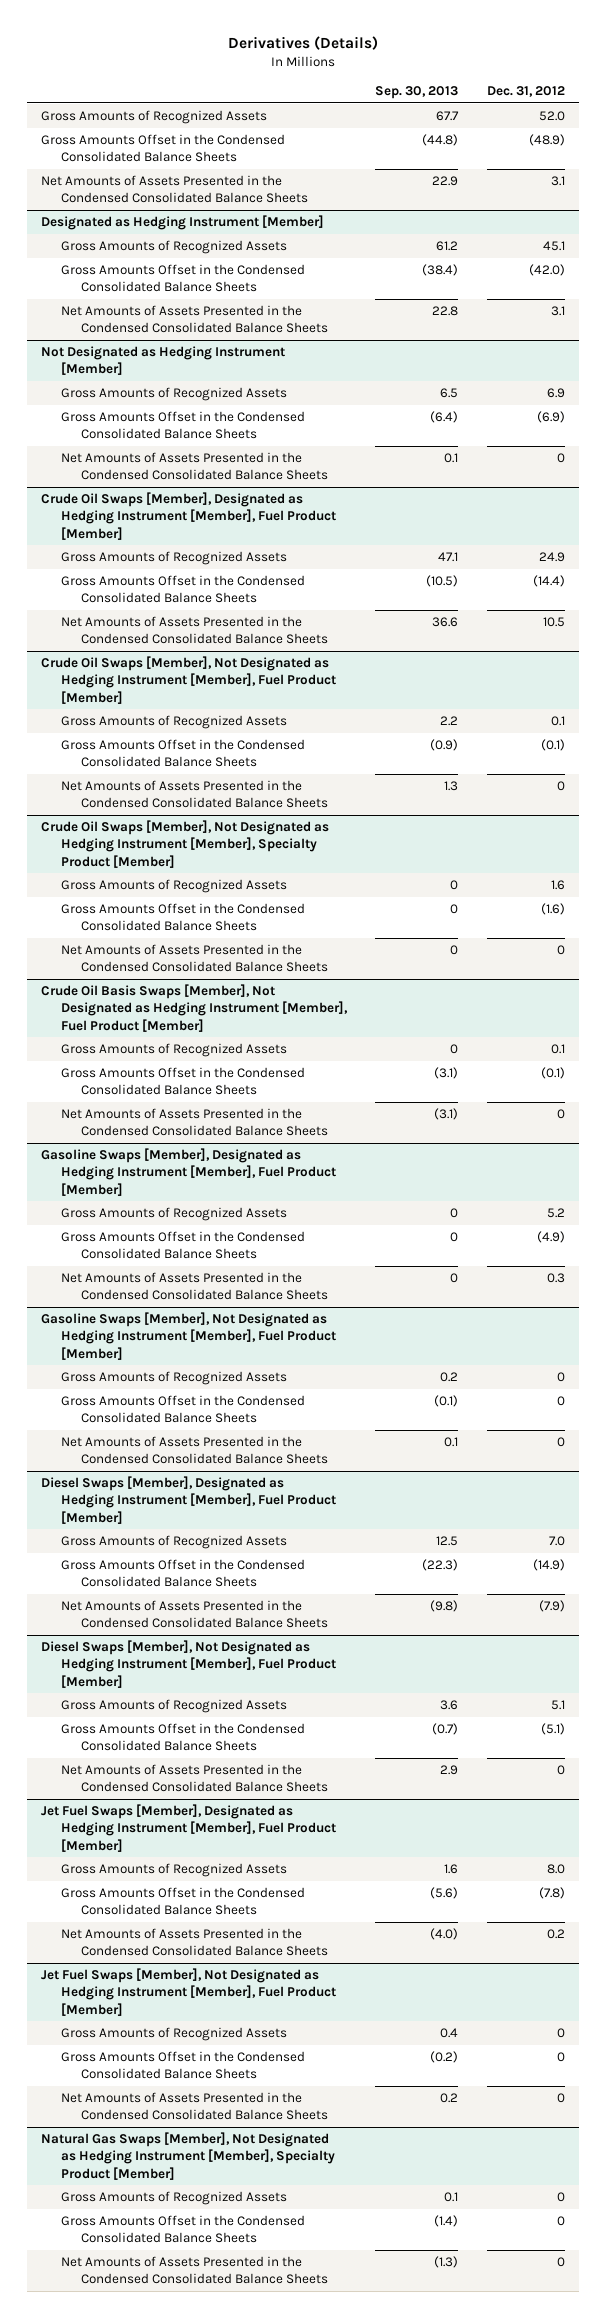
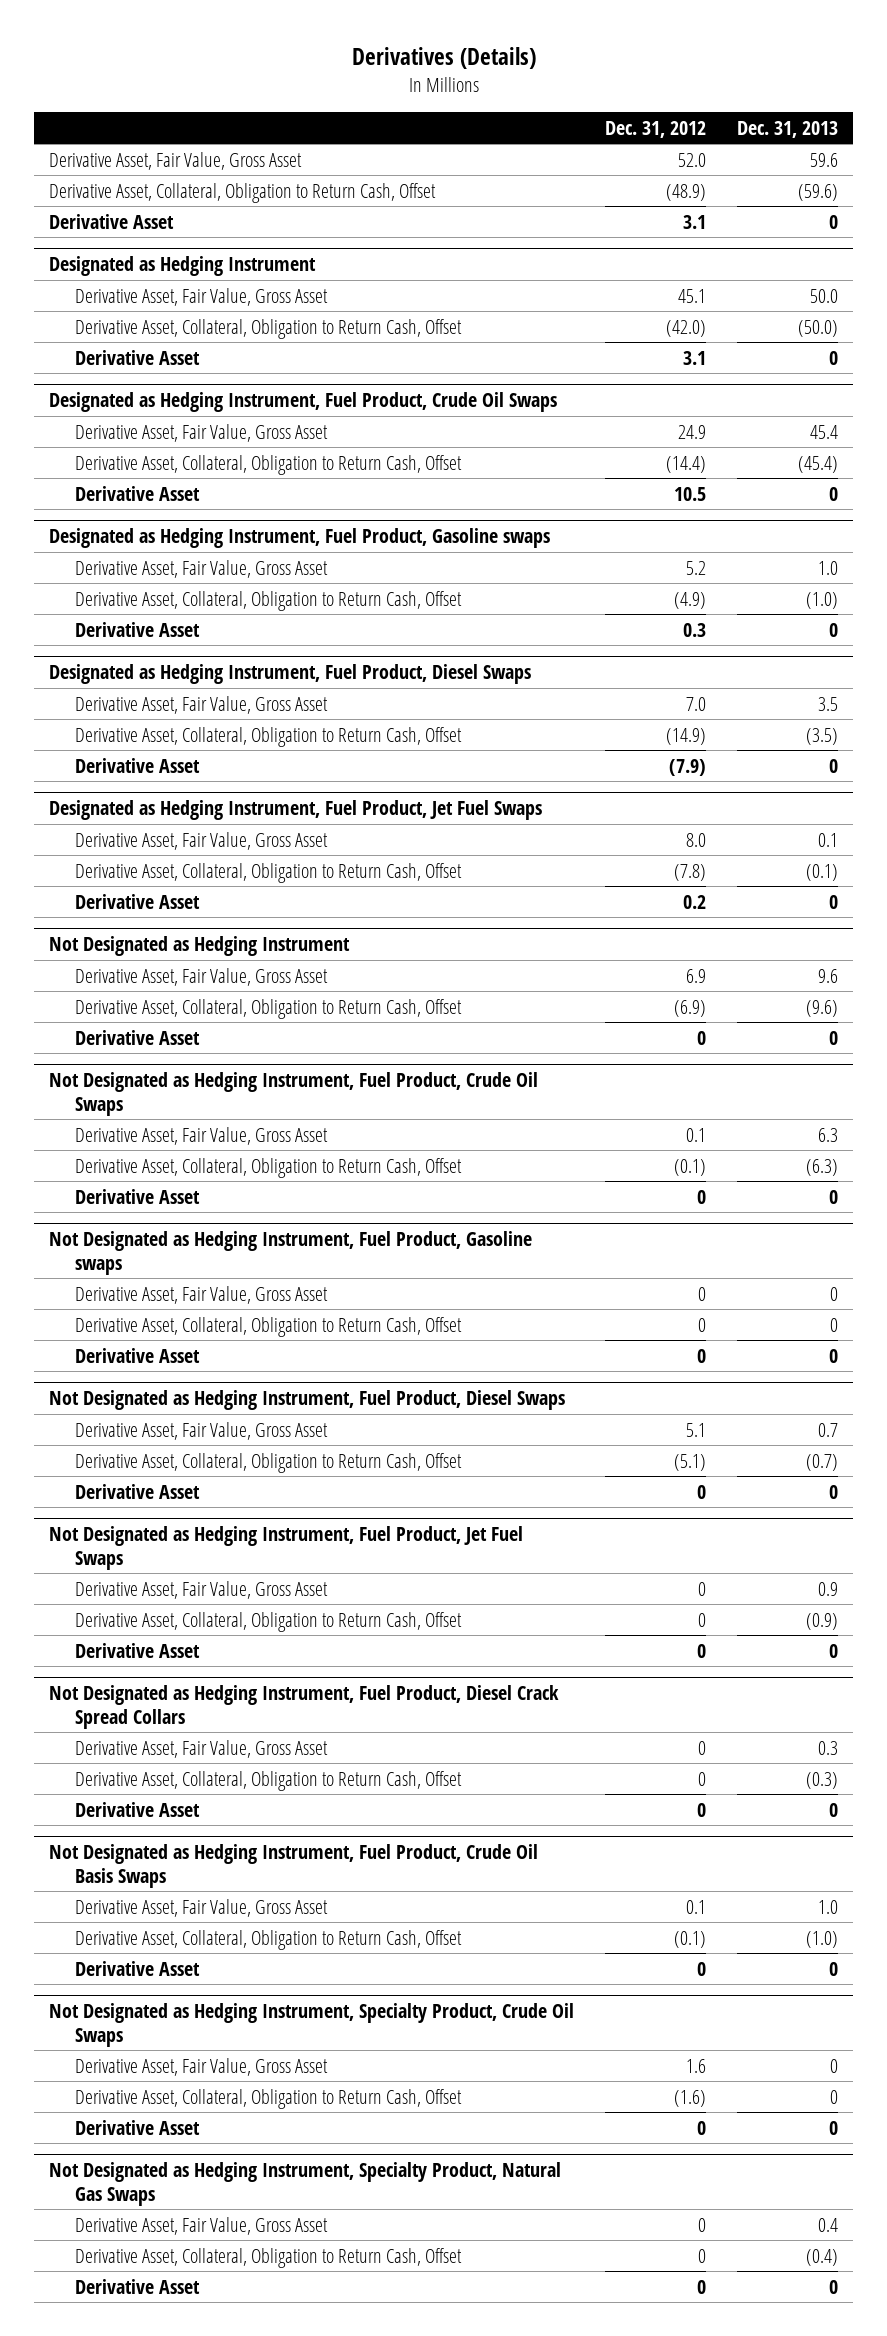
- | Sep. 30, 2013 | Dec. 31, 2012
+ | Dec. 31, 2012 | Dec. 31, 2013
- Gross Amounts of Recognized Assets | 67.7 | 52.0
- Gross Amounts Offset in the Condensed Consolidated Balance Sheets | (44.8) | (48.9)
- Net Amounts of Assets Presented in the Condensed Consolidated Balance Sheets | 22.9 | 3.1
- Designated as Hedging Instrument [Member]
- Gross Amounts of Recognized Assets | 61.2 | 45.1
- Gross Amounts Offset in the Condensed Consolidated Balance Sheets | (38.4) | (42.0)
- Net Amounts of Assets Presented in the Condensed Consolidated Balance Sheets | 22.8 | 3.1
- Not Designated as Hedging Instrument [Member]
- Gross Amounts of Recognized Assets | 6.5 | 6.9
- Gross Amounts Offset in the Condensed Consolidated Balance Sheets | (6.4) | (6.9)
- Net Amounts of Assets Presented in the Condensed Consolidated Balance Sheets | 0.1 | 0
- Crude Oil Swaps [Member], Designated as Hedging Instrument [Member], Fuel Product [Member]
- Gross Amounts of Recognized Assets | 47.1 | 24.9
- Gross Amounts Offset in the Condensed Consolidated Balance Sheets | (10.5) | (14.4)
- Net Amounts of Assets Presented in the Condensed Consolidated Balance Sheets | 36.6 | 10.5
- Crude Oil Swaps [Member], Not Designated as Hedging Instrument [Member], Fuel Product [Member]
- Gross Amounts of Recognized Assets | 2.2 | 0.1
- Gross Amounts Offset in the Condensed Consolidated Balance Sheets | (0.9) | (0.1)
- Net Amounts of Assets Presented in the Condensed Consolidated Balance Sheets | 1.3 | 0
- Crude Oil Swaps [Member], Not Designated as Hedging Instrument [Member], Specialty Product [Member]
- Gross Amounts of Recognized Assets | 0 | 1.6
- Gross Amounts Offset in the Condensed Consolidated Balance Sheets | 0 | (1.6)
- Net Amounts of Assets Presented in the Condensed Consolidated Balance Sheets | 0 | 0
- Crude Oil Basis Swaps [Member], Not Designated as Hedging Instrument [Member], Fuel Product [Member]
- Gross Amounts of Recognized Assets | 0 | 0.1
- Gross Amounts Offset in the Condensed Consolidated Balance Sheets | (3.1) | (0.1)
- Net Amounts of Assets Presented in the Condensed Consolidated Balance Sheets | (3.1) | 0
- Gasoline Swaps [Member], Designated as Hedging Instrument [Member], Fuel Product [Member]
- Gross Amounts of Recognized Assets | 0 | 5.2
- Gross Amounts Offset in the Condensed Consolidated Balance Sheets | 0 | (4.9)
- Net Amounts of Assets Presented in the Condensed Consolidated Balance Sheets | 0 | 0.3
- Gasoline Swaps [Member], Not Designated as Hedging Instrument [Member], Fuel Product [Member]
- Gross Amounts of Recognized Assets | 0.2 | 0
- Gross Amounts Offset in the Condensed Consolidated Balance Sheets | (0.1) | 0
- Net Amounts of Assets Presented in the Condensed Consolidated Balance Sheets | 0.1 | 0
- Diesel Swaps [Member], Designated as Hedging Instrument [Member], Fuel Product [Member]
- Gross Amounts of Recognized Assets | 12.5 | 7.0
- Gross Amounts Offset in the Condensed Consolidated Balance Sheets | (22.3) | (14.9)
- Net Amounts of Assets Presented in the Condensed Consolidated Balance Sheets | (9.8) | (7.9)
- Diesel Swaps [Member], Not Designated as Hedging Instrument [Member], Fuel Product [Member]
- Gross Amounts of Recognized Assets | 3.6 | 5.1
- Gross Amounts Offset in the Condensed Consolidated Balance Sheets | (0.7) | (5.1)
- Net Amounts of Assets Presented in the Condensed Consolidated Balance Sheets | 2.9 | 0
- Jet Fuel Swaps [Member], Designated as Hedging Instrument [Member], Fuel Product [Member]
- Gross Amounts of Recognized Assets | 1.6 | 8.0
- Gross Amounts Offset in the Condensed Consolidated Balance Sheets | (5.6) | (7.8)
- Net Amounts of Assets Presented in the Condensed Consolidated Balance Sheets | (4.0) | 0.2
- Jet Fuel Swaps [Member], Not Designated as Hedging Instrument [Member], Fuel Product [Member]
- Gross Amounts of Recognized Assets | 0.4 | 0
- Gross Amounts Offset in the Condensed Consolidated Balance Sheets | (0.2) | 0
- Net Amounts of Assets Presented in the Condensed Consolidated Balance Sheets | 0.2 | 0
- Natural Gas Swaps [Member], Not Designated as Hedging Instrument [Member], Specialty Product [Member]
- Gross Amounts of Recognized Assets | 0.1 | 0
- Gross Amounts Offset in the Condensed Consolidated Balance Sheets | (1.4) | 0
- Net Amounts of Assets Presented in the Condensed Consolidated Balance Sheets | (1.3) | 0
+ Derivative Asset, Fair Value, Gross Asset | 52.0 | 59.6
+ Derivative Asset, Collateral, Obligation to Return Cash, Offset | (48.9) | (59.6)
+ Derivative Asset | 3.1 | 0
+ Designated as Hedging Instrument
+ Derivative Asset, Fair Value, Gross Asset | 45.1 | 50.0
+ Derivative Asset, Collateral, Obligation to Return Cash, Offset | (42.0) | (50.0)
+ Derivative Asset | 3.1 | 0
+ Designated as Hedging Instrument, Fuel Product, Crude Oil Swaps
+ Derivative Asset, Fair Value, Gross Asset | 24.9 | 45.4
+ Derivative Asset, Collateral, Obligation to Return Cash, Offset | (14.4) | (45.4)
+ Derivative Asset | 10.5 | 0
+ Designated as Hedging Instrument, Fuel Product, Gasoline swaps
+ Derivative Asset, Fair Value, Gross Asset | 5.2 | 1.0
+ Derivative Asset, Collateral, Obligation to Return Cash, Offset | (4.9) | (1.0)
+ Derivative Asset | 0.3 | 0
+ Designated as Hedging Instrument, Fuel Product, Diesel Swaps
+ Derivative Asset, Fair Value, Gross Asset | 7.0 | 3.5
+ Derivative Asset, Collateral, Obligation to Return Cash, Offset | (14.9) | (3.5)
+ Derivative Asset | (7.9) | 0
+ Designated as Hedging Instrument, Fuel Product, Jet Fuel Swaps
+ Derivative Asset, Fair Value, Gross Asset | 8.0 | 0.1
+ Derivative Asset, Collateral, Obligation to Return Cash, Offset | (7.8) | (0.1)
+ Derivative Asset | 0.2 | 0
+ Not Designated as Hedging Instrument
+ Derivative Asset, Fair Value, Gross Asset | 6.9 | 9.6
+ Derivative Asset, Collateral, Obligation to Return Cash, Offset | (6.9) | (9.6)
+ Derivative Asset | 0 | 0
+ Not Designated as Hedging Instrument, Fuel Product, Crude Oil Swaps
+ Derivative Asset, Fair Value, Gross Asset | 0.1 | 6.3
+ Derivative Asset, Collateral, Obligation to Return Cash, Offset | (0.1) | (6.3)
+ Derivative Asset | 0 | 0
+ Not Designated as Hedging Instrument, Fuel Product, Gasoline swaps
+ Derivative Asset, Fair Value, Gross Asset | 0 | 0
+ Derivative Asset, Collateral, Obligation to Return Cash, Offset | 0 | 0
+ Derivative Asset | 0 | 0
+ Not Designated as Hedging Instrument, Fuel Product, Diesel Swaps
+ Derivative Asset, Fair Value, Gross Asset | 5.1 | 0.7
+ Derivative Asset, Collateral, Obligation to Return Cash, Offset | (5.1) | (0.7)
+ Derivative Asset | 0 | 0
+ Not Designated as Hedging Instrument, Fuel Product, Jet Fuel Swaps
+ Derivative Asset, Fair Value, Gross Asset | 0 | 0.9
+ Derivative Asset, Collateral, Obligation to Return Cash, Offset | 0 | (0.9)
+ Derivative Asset | 0 | 0
+ Not Designated as Hedging Instrument, Fuel Product, Diesel Crack Spread Collars
+ Derivative Asset, Fair Value, Gross Asset | 0 | 0.3
+ Derivative Asset, Collateral, Obligation to Return Cash, Offset | 0 | (0.3)
+ Derivative Asset | 0 | 0
+ Not Designated as Hedging Instrument, Fuel Product, Crude Oil Basis Swaps
+ Derivative Asset, Fair Value, Gross Asset | 0.1 | 1.0
+ Derivative Asset, Collateral, Obligation to Return Cash, Offset | (0.1) | (1.0)
+ Derivative Asset | 0 | 0
+ Not Designated as Hedging Instrument, Specialty Product, Crude Oil Swaps
+ Derivative Asset, Fair Value, Gross Asset | 1.6 | 0
+ Derivative Asset, Collateral, Obligation to Return Cash, Offset | (1.6) | 0
+ Derivative Asset | 0 | 0
+ Not Designated as Hedging Instrument, Specialty Product, Natural Gas Swaps
+ Derivative Asset, Fair Value, Gross Asset | 0 | 0.4
+ Derivative Asset, Collateral, Obligation to Return Cash, Offset | 0 | (0.4)
+ Derivative Asset | 0 | 0

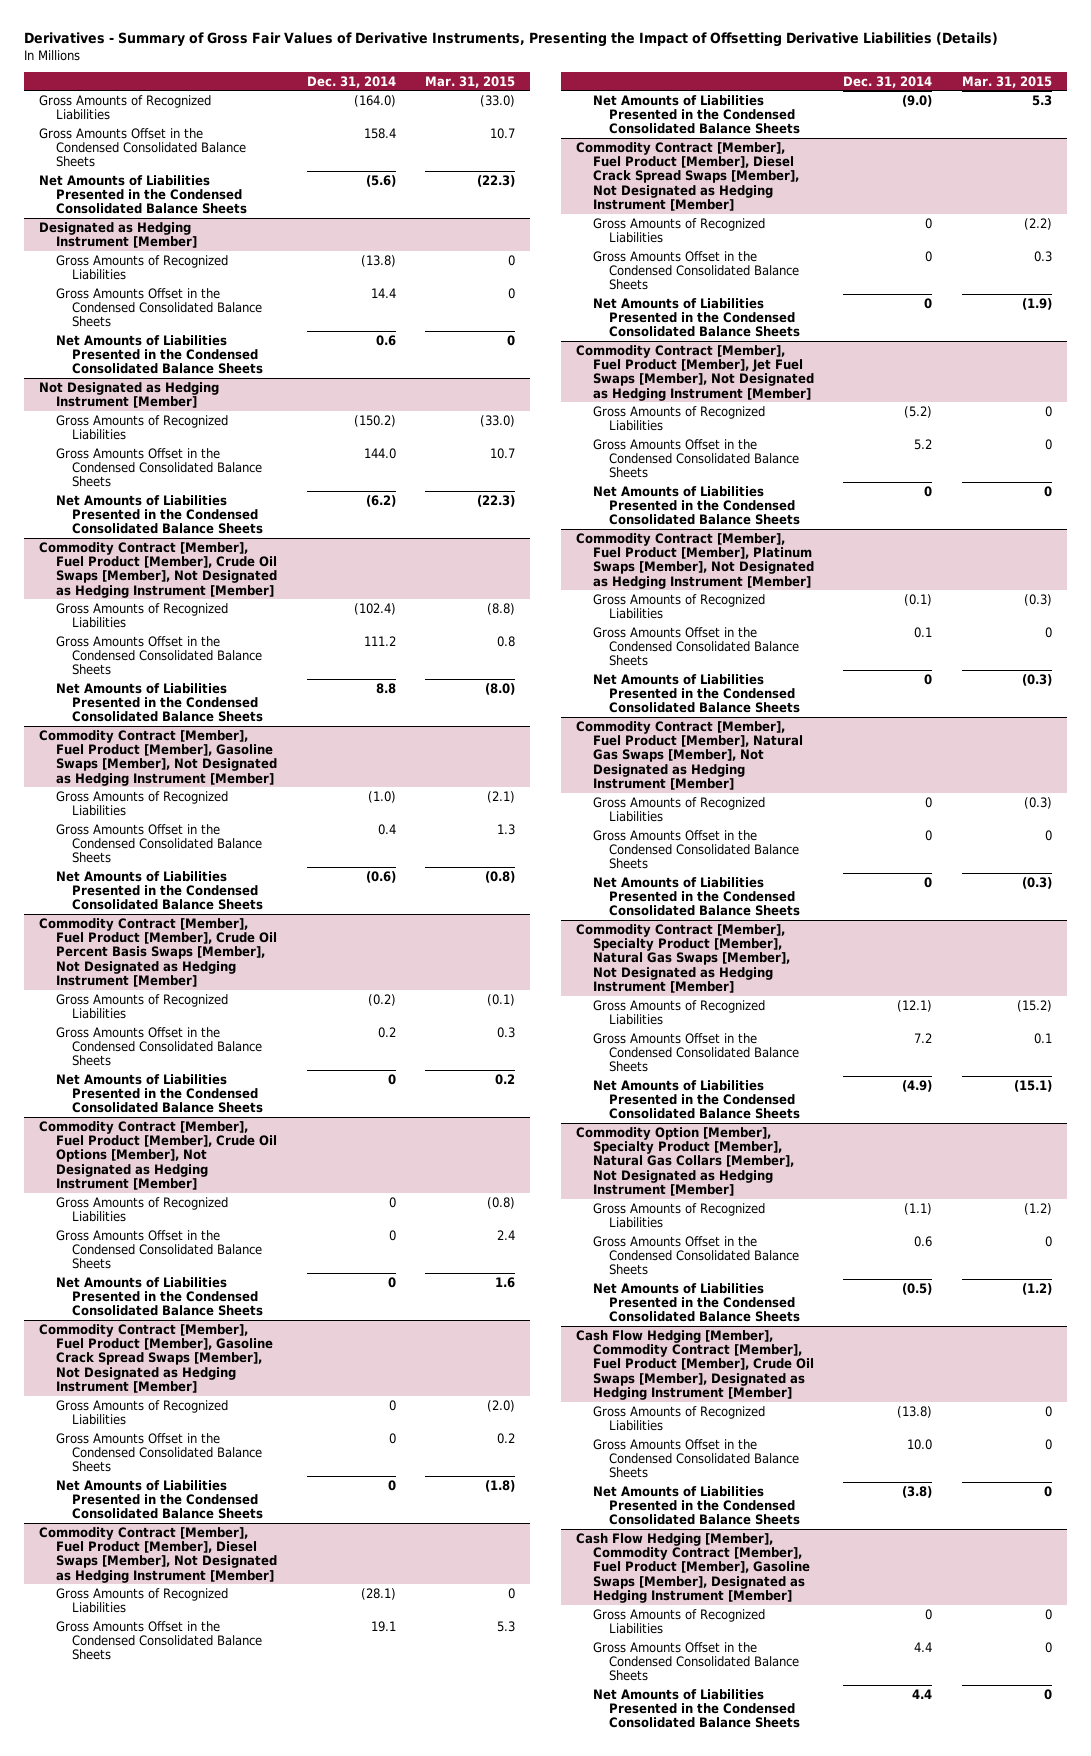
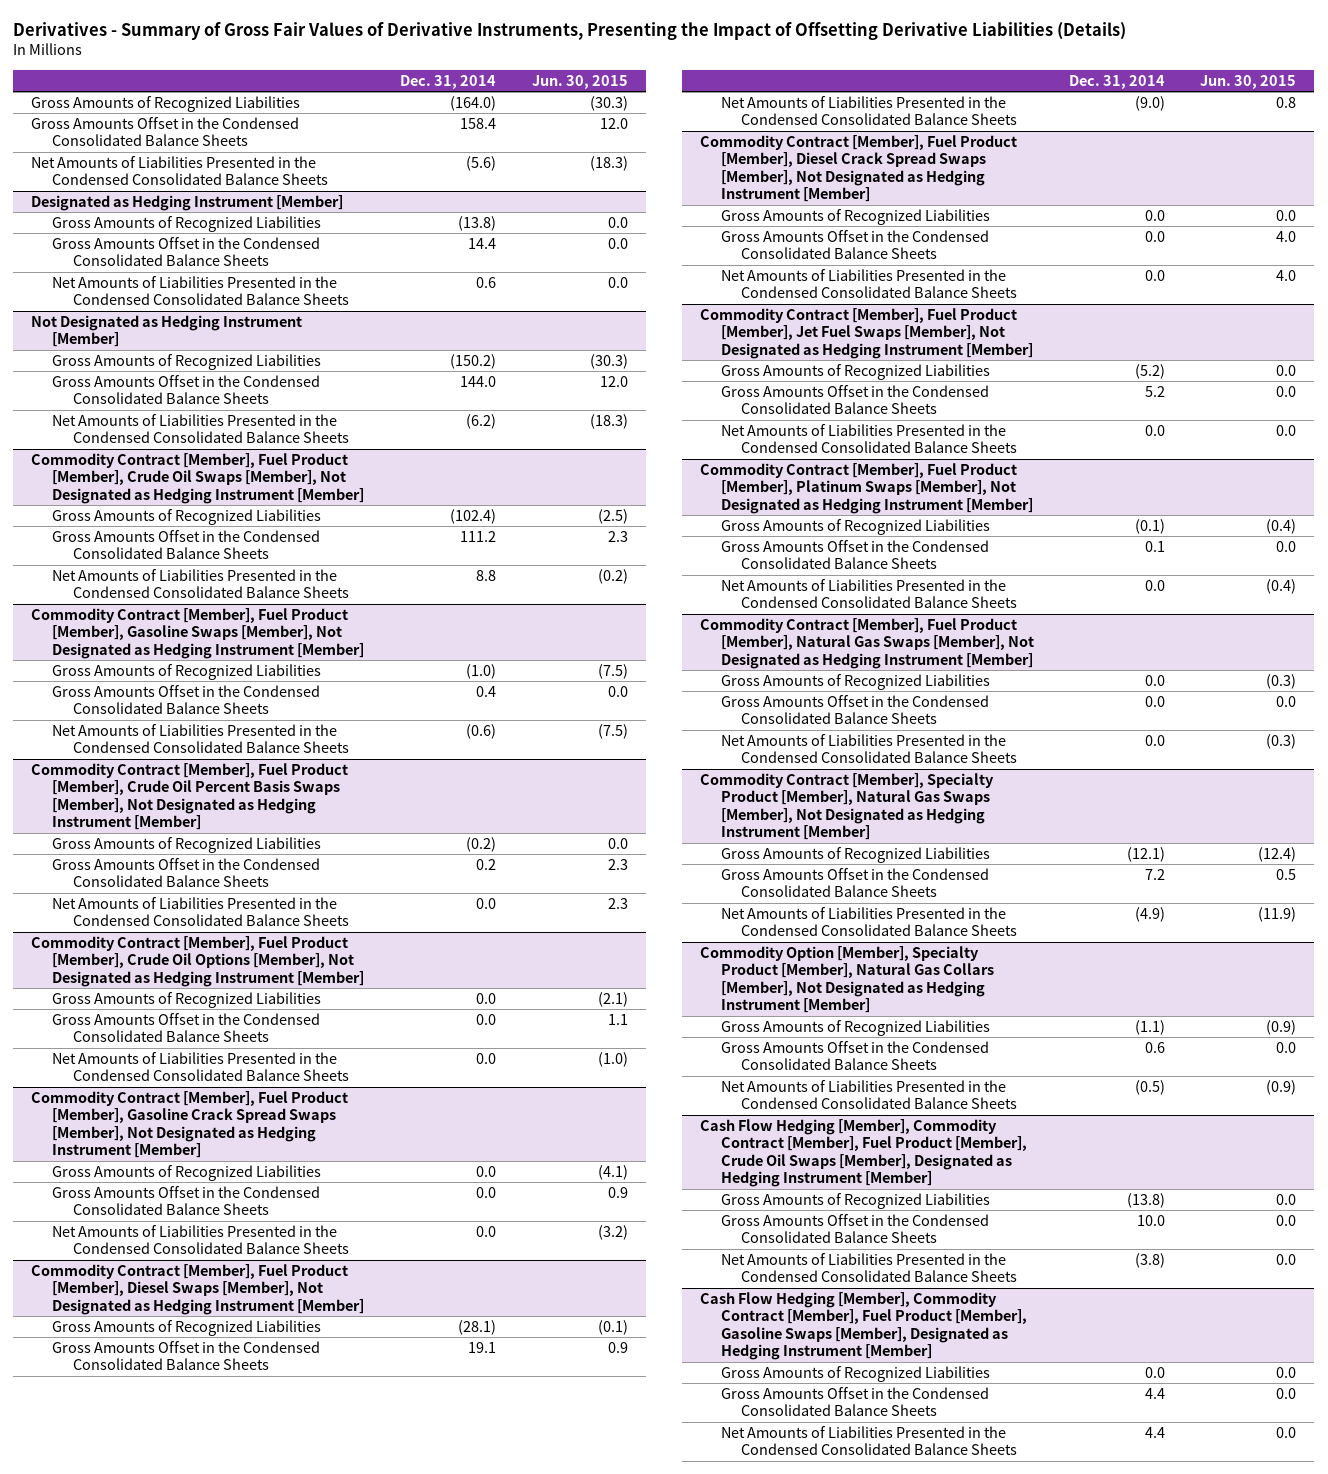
- | Dec. 31, 2014 | Mar. 31, 2015
+ | Dec. 31, 2014 | Jun. 30, 2015
@ Commodity Contract [Member], Fuel Product [Member], Crude Oil Percent Basis Swaps [Member], Not Designated as Hedging Instrument [Member]
- Net Amounts of Liabilities Presented in the Condensed Consolidated Balance Sheets | 0 | 0.2
+ Net Amounts of Liabilities Presented in the Condensed Consolidated Balance Sheets | 0.0 | 2.3
@ Commodity Contract [Member], Fuel Product [Member], Crude Oil Options [Member], Not Designated as Hedging Instrument [Member]
- Gross Amounts of Recognized Liabilities | 0 | (0.8)
- Gross Amounts Offset in the Condensed Consolidated Balance Sheets | 0 | 2.4
- Net Amounts of Liabilities Presented in the Condensed Consolidated Balance Sheets | 0 | 1.6
+ Gross Amounts of Recognized Liabilities | 0.0 | (2.1)
+ Gross Amounts Offset in the Condensed Consolidated Balance Sheets | 0.0 | 1.1
+ Net Amounts of Liabilities Presented in the Condensed Consolidated Balance Sheets | 0.0 | (1.0)
@ Commodity Contract [Member], Fuel Product [Member], Gasoline Crack Spread Swaps [Member], Not Designated as Hedging Instrument [Member]
- Gross Amounts of Recognized Liabilities | 0 | (2.0)
- Gross Amounts Offset in the Condensed Consolidated Balance Sheets | 0 | 0.2
- Net Amounts of Liabilities Presented in the Condensed Consolidated Balance Sheets | 0 | (1.8)
+ Gross Amounts of Recognized Liabilities | 0.0 | (4.1)
+ Gross Amounts Offset in the Condensed Consolidated Balance Sheets | 0.0 | 0.9
+ Net Amounts of Liabilities Presented in the Condensed Consolidated Balance Sheets | 0.0 | (3.2)
@ Commodity Contract [Member], Fuel Product [Member], Diesel Crack Spread Swaps [Member], Not Designated as Hedging Instrument [Member]
- Gross Amounts of Recognized Liabilities | 0 | (2.2)
- Gross Amounts Offset in the Condensed Consolidated Balance Sheets | 0 | 0.3
- Net Amounts of Liabilities Presented in the Condensed Consolidated Balance Sheets | 0 | (1.9)
+ Gross Amounts of Recognized Liabilities | 0.0 | 0.0
+ Gross Amounts Offset in the Condensed Consolidated Balance Sheets | 0.0 | 4.0
+ Net Amounts of Liabilities Presented in the Condensed Consolidated Balance Sheets | 0.0 | 4.0
@ Commodity Contract [Member], Fuel Product [Member], Jet Fuel Swaps [Member], Not Designated as Hedging Instrument [Member]
- Net Amounts of Liabilities Presented in the Condensed Consolidated Balance Sheets | 0 | 0
+ Net Amounts of Liabilities Presented in the Condensed Consolidated Balance Sheets | 0.0 | 0.0
@ Commodity Contract [Member], Fuel Product [Member], Platinum Swaps [Member], Not Designated as Hedging Instrument [Member]
- Net Amounts of Liabilities Presented in the Condensed Consolidated Balance Sheets | 0 | (0.3)
+ Net Amounts of Liabilities Presented in the Condensed Consolidated Balance Sheets | 0.0 | (0.4)
@ Commodity Contract [Member], Fuel Product [Member], Natural Gas Swaps [Member], Not Designated as Hedging Instrument [Member]
- Gross Amounts of Recognized Liabilities | 0 | (0.3)
- Gross Amounts Offset in the Condensed Consolidated Balance Sheets | 0 | 0
- Net Amounts of Liabilities Presented in the Condensed Consolidated Balance Sheets | 0 | (0.3)
+ Gross Amounts of Recognized Liabilities | 0.0 | (0.3)
+ Gross Amounts Offset in the Condensed Consolidated Balance Sheets | 0.0 | 0.0
+ Net Amounts of Liabilities Presented in the Condensed Consolidated Balance Sheets | 0.0 | (0.3)
@ Cash Flow Hedging [Member], Commodity Contract [Member], Fuel Product [Member], Gasoline Swaps [Member], Designated as Hedging Instrument [Member]
- Gross Amounts of Recognized Liabilities | 0 | 0
+ Gross Amounts of Recognized Liabilities | 0.0 | 0.0

